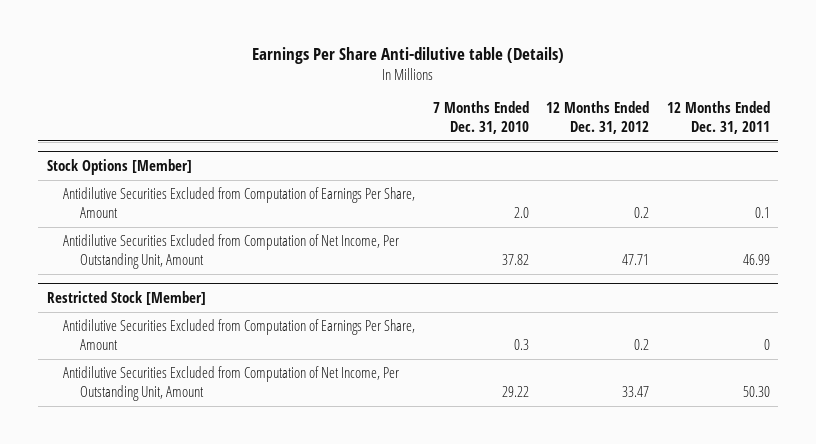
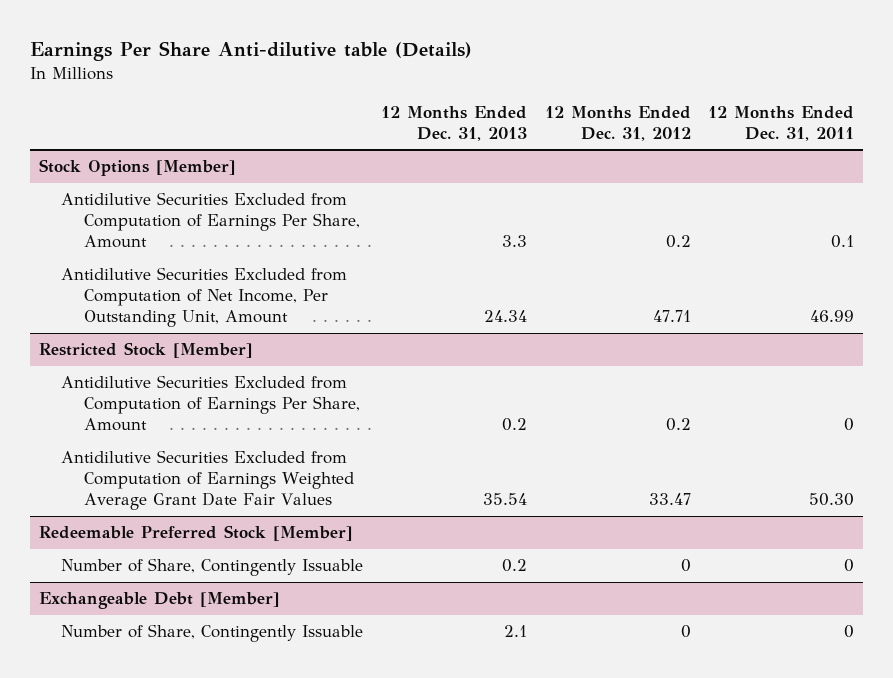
- | 7 Months Ended Dec. 31, 2010 | 12 Months Ended Dec. 31, 2012 | 12 Months Ended Dec. 31, 2011
+ | 12 Months Ended Dec. 31, 2013 | 12 Months Ended Dec. 31, 2012 | 12 Months Ended Dec. 31, 2011
@ Restricted Stock [Member]
- Antidilutive Securities Excluded from Computation of Net Income, Per Outstanding Unit, Amount | 29.22 | 33.47 | 50.30
+ Antidilutive Securities Excluded from Computation of Earnings Weighted Average Grant Date Fair Values | 35.54 | 33.47 | 50.30
+ Redeemable Preferred Stock [Member]
+ Number of Share, Contingently Issuable | 0.2 | 0 | 0
+ Exchangeable Debt [Member]
+ Number of Share, Contingently Issuable | 2.1 | 0 | 0

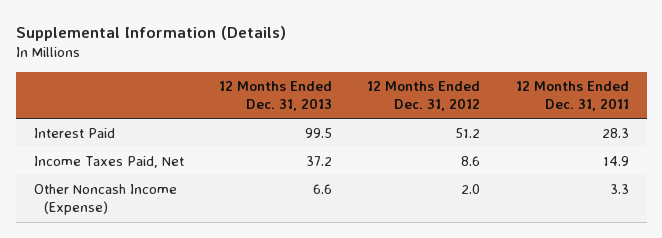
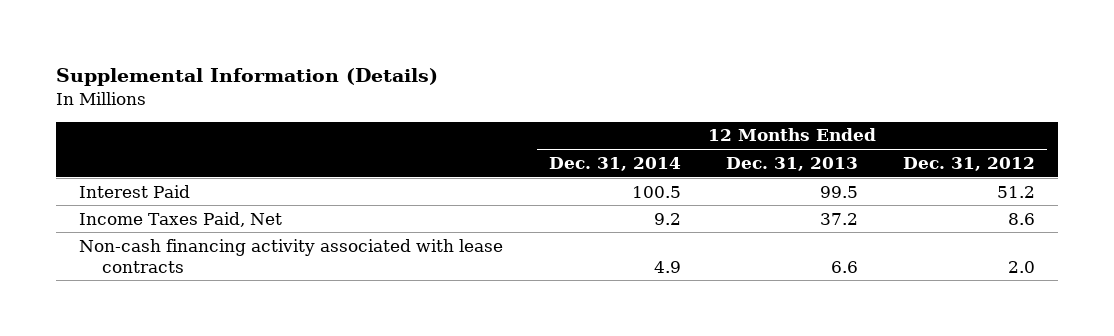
- | 12 Months Ended Dec. 31, 2013 | 12 Months Ended Dec. 31, 2012 | 12 Months Ended Dec. 31, 2011
+ | 12 Months Ended Dec. 31, 2014 | 12 Months Ended Dec. 31, 2013 | 12 Months Ended Dec. 31, 2012
- Other Noncash Income (Expense) | 6.6 | 2.0 | 3.3
+ Non-cash financing activity associated with lease contracts | 4.9 | 6.6 | 2.0

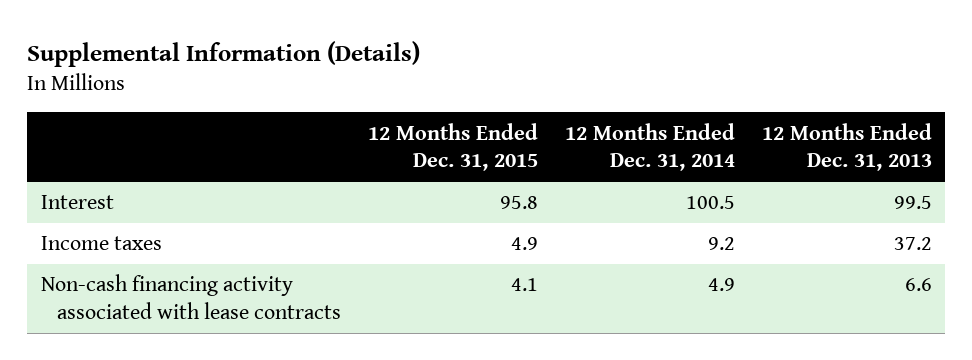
- | 12 Months Ended Dec. 31, 2014 | 12 Months Ended Dec. 31, 2013 | 12 Months Ended Dec. 31, 2012
+ | 12 Months Ended Dec. 31, 2015 | 12 Months Ended Dec. 31, 2014 | 12 Months Ended Dec. 31, 2013
- Interest Paid | 100.5 | 99.5 | 51.2
- Income Taxes Paid, Net | 9.2 | 37.2 | 8.6
+ Interest | 95.8 | 100.5 | 99.5
+ Income taxes | 4.9 | 9.2 | 37.2

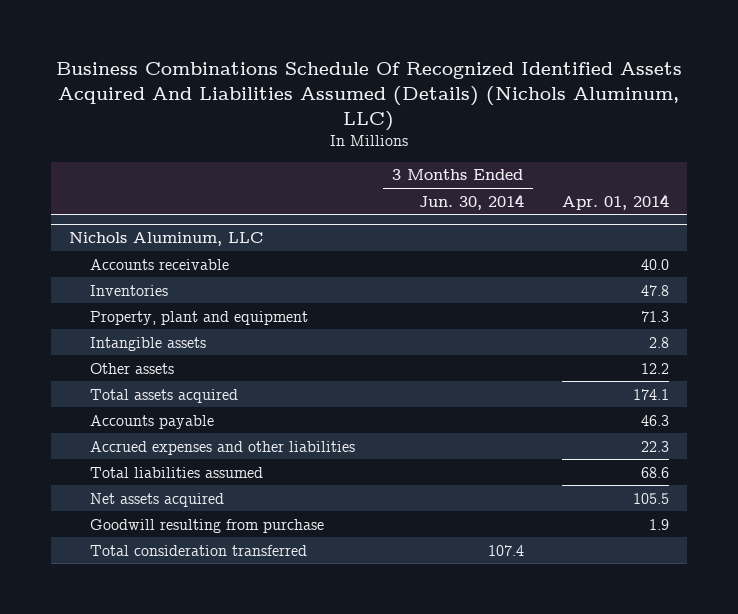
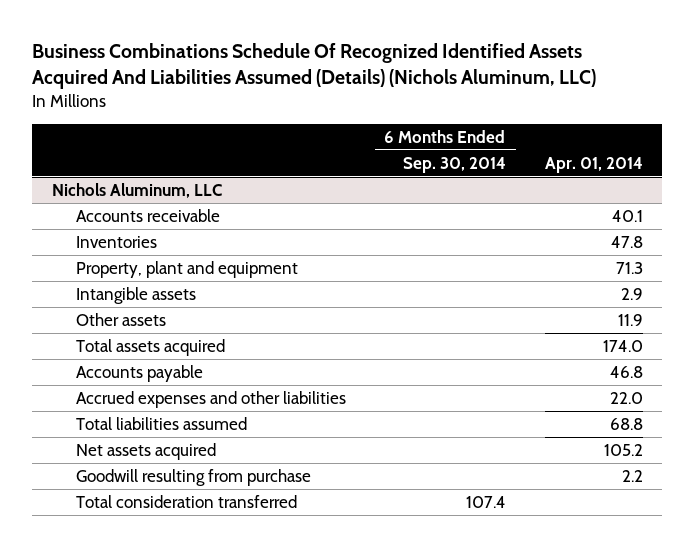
- | 3 Months Ended Jun. 30, 2014 | Apr. 01, 2014
+ | 6 Months Ended Sep. 30, 2014 | Apr. 01, 2014
@ Nichols Aluminum, LLC
- Accounts receivable | | 40.0
+ Accounts receivable | | 40.1
- Intangible assets | | 2.8
- Other assets | | 12.2
- Total assets acquired | | 174.1
- Accounts payable | | 46.3
- Accrued expenses and other liabilities | | 22.3
- Total liabilities assumed | | 68.6
- Net assets acquired | | 105.5
- Goodwill resulting from purchase | | 1.9
+ Intangible assets | | 2.9
+ Other assets | | 11.9
+ Total assets acquired | | 174.0
+ Accounts payable | | 46.8
+ Accrued expenses and other liabilities | | 22.0
+ Total liabilities assumed | | 68.8
+ Net assets acquired | | 105.2
+ Goodwill resulting from purchase | | 2.2

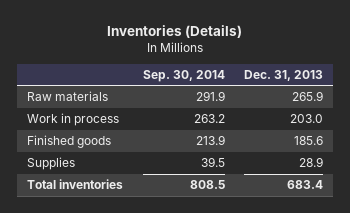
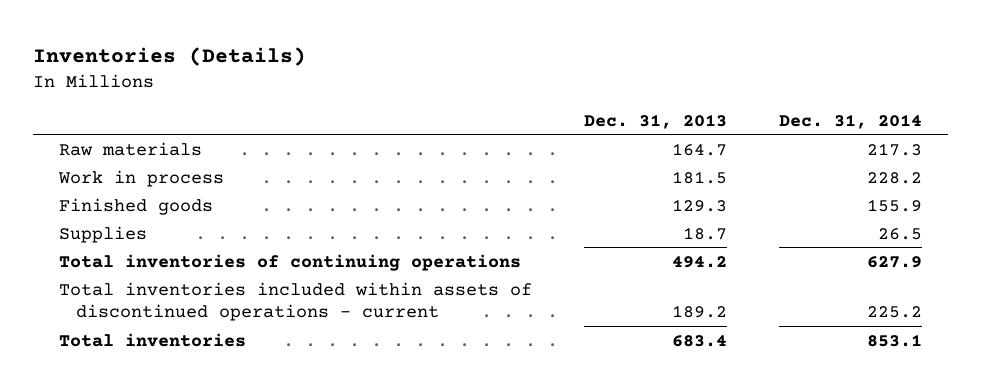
- | Sep. 30, 2014 | Dec. 31, 2013
+ | Dec. 31, 2013 | Dec. 31, 2014
- Raw materials | 291.9 | 265.9
- Work in process | 263.2 | 203.0
- Finished goods | 213.9 | 185.6
- Supplies | 39.5 | 28.9
+ Raw materials | 164.7 | 217.3
+ Work in process | 181.5 | 228.2
+ Finished goods | 129.3 | 155.9
+ Supplies | 18.7 | 26.5
+ Total inventories of continuing operations | 494.2 | 627.9
+ Total inventories included within assets of discontinued operations - current | 189.2 | 225.2

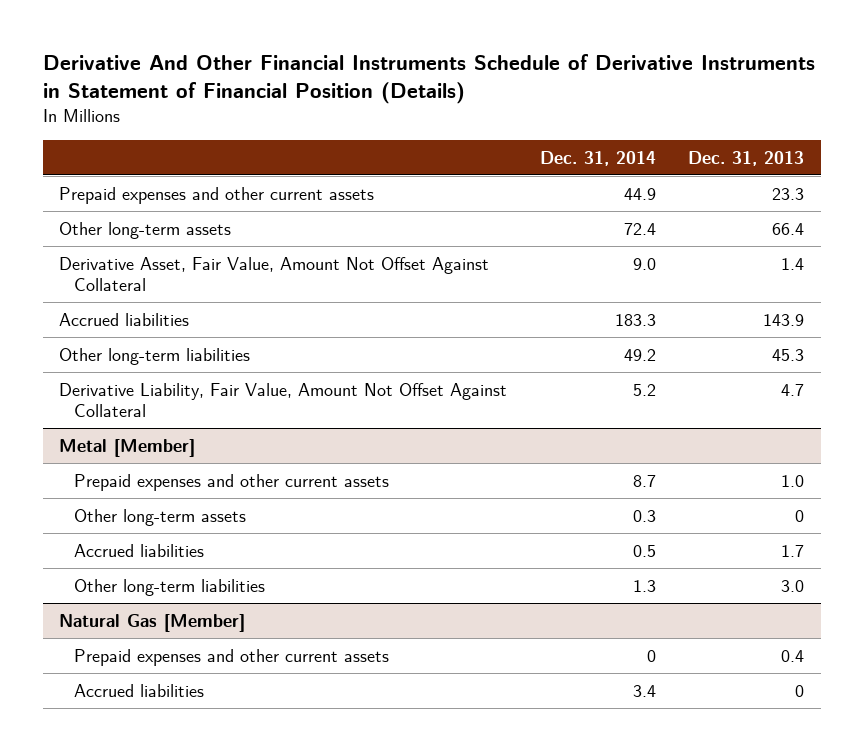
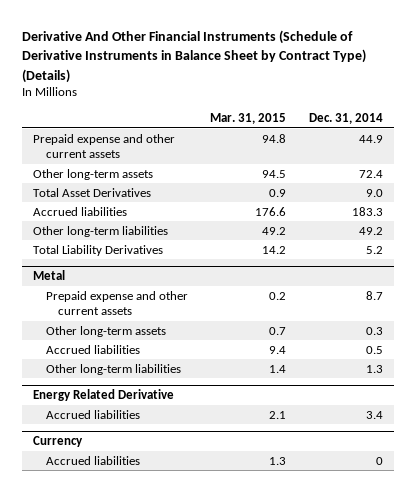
- Derivative And Other Financial Instruments Schedule of Derivative Instruments in Statement of Financial Position (Details)
+ Derivative And Other Financial Instruments (Schedule of Derivative Instruments in Balance Sheet by Contract Type) (Details)
- | Dec. 31, 2014 | Dec. 31, 2013
+ | Mar. 31, 2015 | Dec. 31, 2014
- Prepaid expenses and other current assets | 44.9 | 23.3
+ Prepaid expense and other current assets | 94.8 | 44.9
- Derivative Asset, Fair Value, Amount Not Offset Against Collateral | 9.0 | 1.4
+ Total Asset Derivatives | 0.9 | 9.0
- Derivative Liability, Fair Value, Amount Not Offset Against Collateral | 5.2 | 4.7
- Metal [Member]
- Prepaid expenses and other current assets | 8.7 | 1.0
+ Total Liability Derivatives | 14.2 | 5.2
+ Metal
+ Prepaid expense and other current assets | 0.2 | 8.7
- Natural Gas [Member]
- Prepaid expenses and other current assets | 0 | 0.4
+ Energy Related Derivative
+ Currency
+ Accrued liabilities | 1.3 | 0

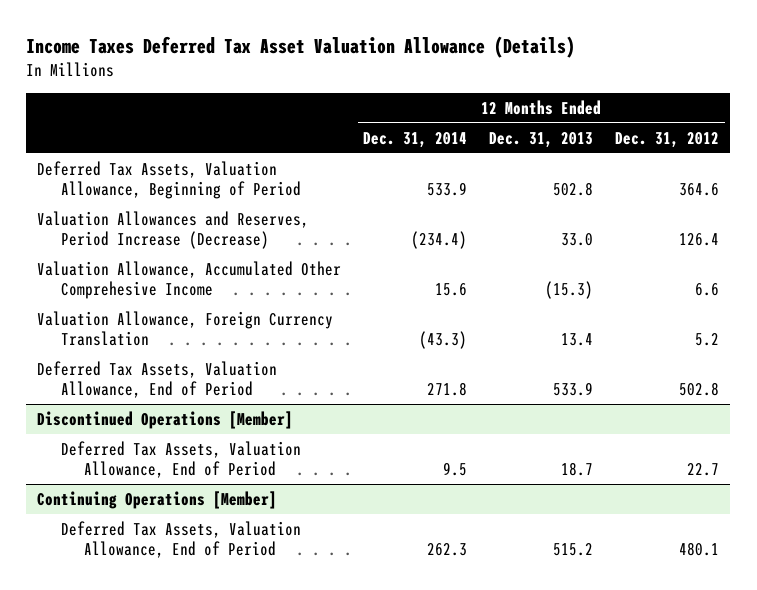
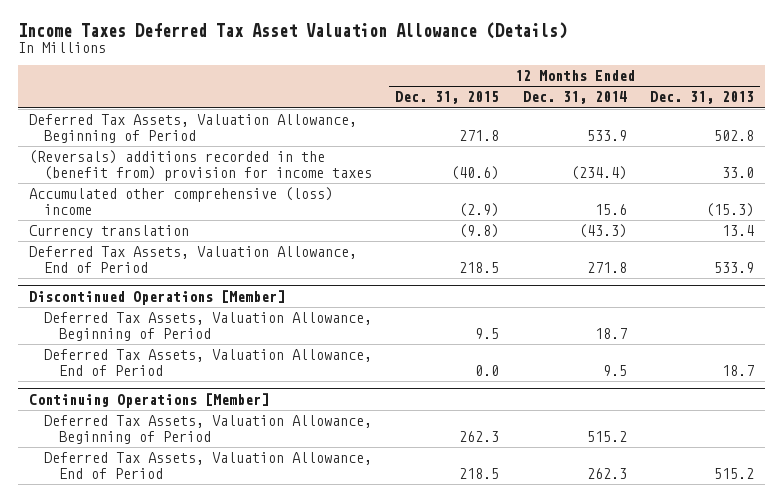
- | 12 Months Ended Dec. 31, 2014 | 12 Months Ended Dec. 31, 2013 | 12 Months Ended Dec. 31, 2012
+ | 12 Months Ended Dec. 31, 2015 | 12 Months Ended Dec. 31, 2014 | 12 Months Ended Dec. 31, 2013
- Valuation Allowances and Reserves, Period Increase (Decrease) | (234.4) | 33.0 | 126.4
- Valuation Allowance, Accumulated Other Comprehesive Income | 15.6 | (15.3) | 6.6
- Valuation Allowance, Foreign Currency Translation | (43.3) | 13.4 | 5.2
+ (Reversals) additions recorded in the (benefit from) provision for income taxes | (40.6) | (234.4) | 33.0
+ Accumulated other comprehensive (loss) income | (2.9) | 15.6 | (15.3)
+ Currency translation | (9.8) | (43.3) | 13.4
@ Discontinued Operations [Member]
+ Deferred Tax Assets, Valuation Allowance, Beginning of Period | 9.5 | 18.7 |
@ Continuing Operations [Member]
+ Deferred Tax Assets, Valuation Allowance, Beginning of Period | 262.3 | 515.2 |

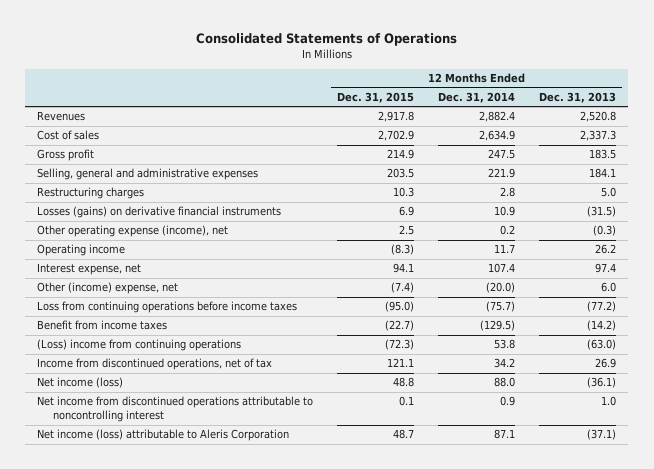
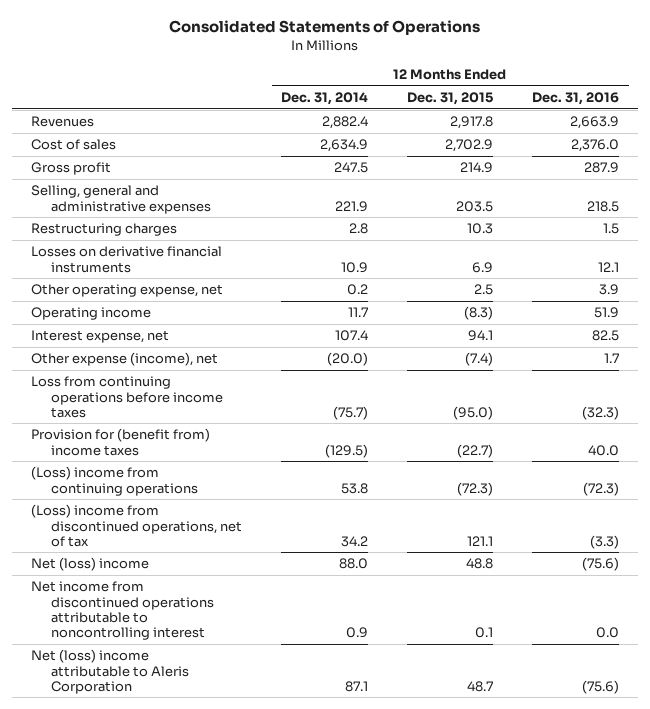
- | 12 Months Ended Dec. 31, 2015 | 12 Months Ended Dec. 31, 2014 | 12 Months Ended Dec. 31, 2013
+ | 12 Months Ended Dec. 31, 2014 | 12 Months Ended Dec. 31, 2015 | 12 Months Ended Dec. 31, 2016
- Losses (gains) on derivative financial instruments | 6.9 | 10.9 | (31.5)
- Other operating expense (income), net | 2.5 | 0.2 | (0.3)
+ Losses on derivative financial instruments | 10.9 | 6.9 | 12.1
+ Other operating expense, net | 0.2 | 2.5 | 3.9
- Other (income) expense, net | (7.4) | (20.0) | 6.0
+ Other expense (income), net | (20.0) | (7.4) | 1.7
- Benefit from income taxes | (22.7) | (129.5) | (14.2)
+ Provision for (benefit from) income taxes | (129.5) | (22.7) | 40.0
- Income from discontinued operations, net of tax | 121.1 | 34.2 | 26.9
- Net income (loss) | 48.8 | 88.0 | (36.1)
+ (Loss) income from discontinued operations, net of tax | 34.2 | 121.1 | (3.3)
+ Net (loss) income | 88.0 | 48.8 | (75.6)
- Net income (loss) attributable to Aleris Corporation | 48.7 | 87.1 | (37.1)
+ Net (loss) income attributable to Aleris Corporation | 87.1 | 48.7 | (75.6)

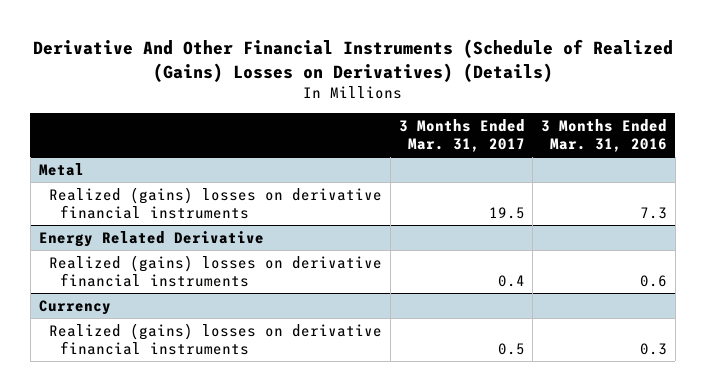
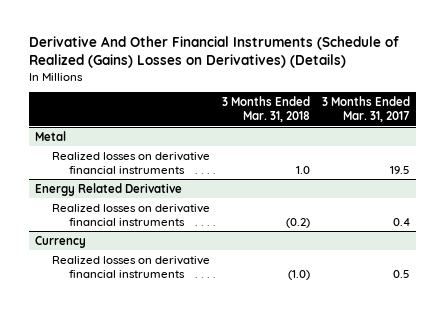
- | 3 Months Ended Mar. 31, 2017 | 3 Months Ended Mar. 31, 2016
+ | 3 Months Ended Mar. 31, 2018 | 3 Months Ended Mar. 31, 2017
@ Metal
- Realized (gains) losses on derivative financial instruments | 19.5 | 7.3
+ Realized losses on derivative financial instruments | 1.0 | 19.5
@ Energy Related Derivative
- Realized (gains) losses on derivative financial instruments | 0.4 | 0.6
+ Realized losses on derivative financial instruments | (0.2) | 0.4
@ Currency
- Realized (gains) losses on derivative financial instruments | 0.5 | 0.3
+ Realized losses on derivative financial instruments | (1.0) | 0.5

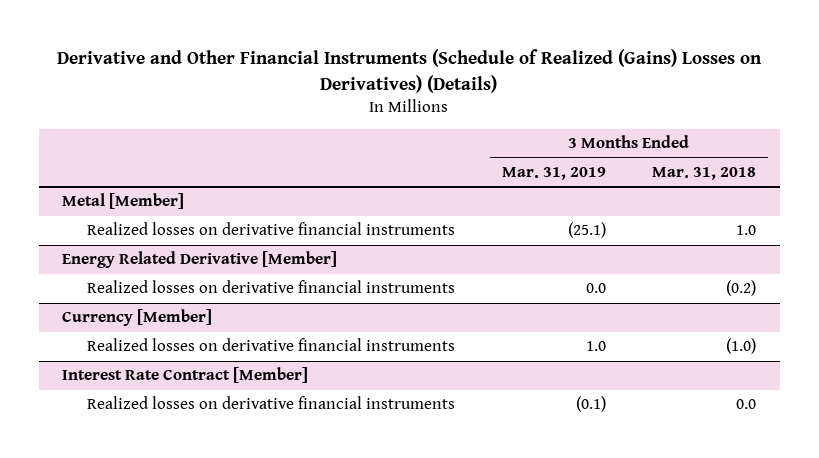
- Derivative And Other Financial Instruments (Schedule of Realized (Gains) Losses on Derivatives) (Details)
+ Derivative and Other Financial Instruments (Schedule of Realized (Gains) Losses on Derivatives) (Details)
- | 3 Months Ended Mar. 31, 2018 | 3 Months Ended Mar. 31, 2017
+ | 3 Months Ended Mar. 31, 2019 | 3 Months Ended Mar. 31, 2018
- Metal
+ Metal [Member]
- Energy Related Derivative
+ Energy Related Derivative [Member]
- Currency
+ Currency [Member]
+ Interest Rate Contract [Member]
+ Realized losses on derivative financial instruments | (0.1) | 0.0

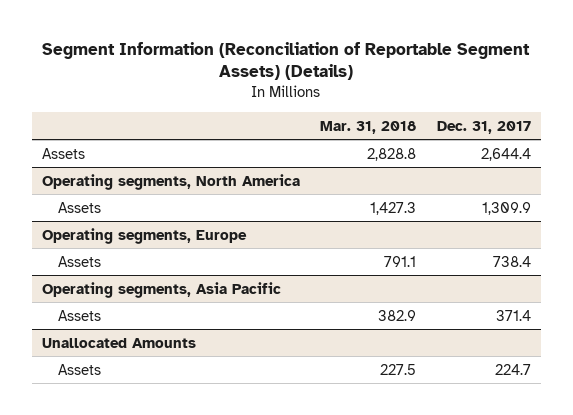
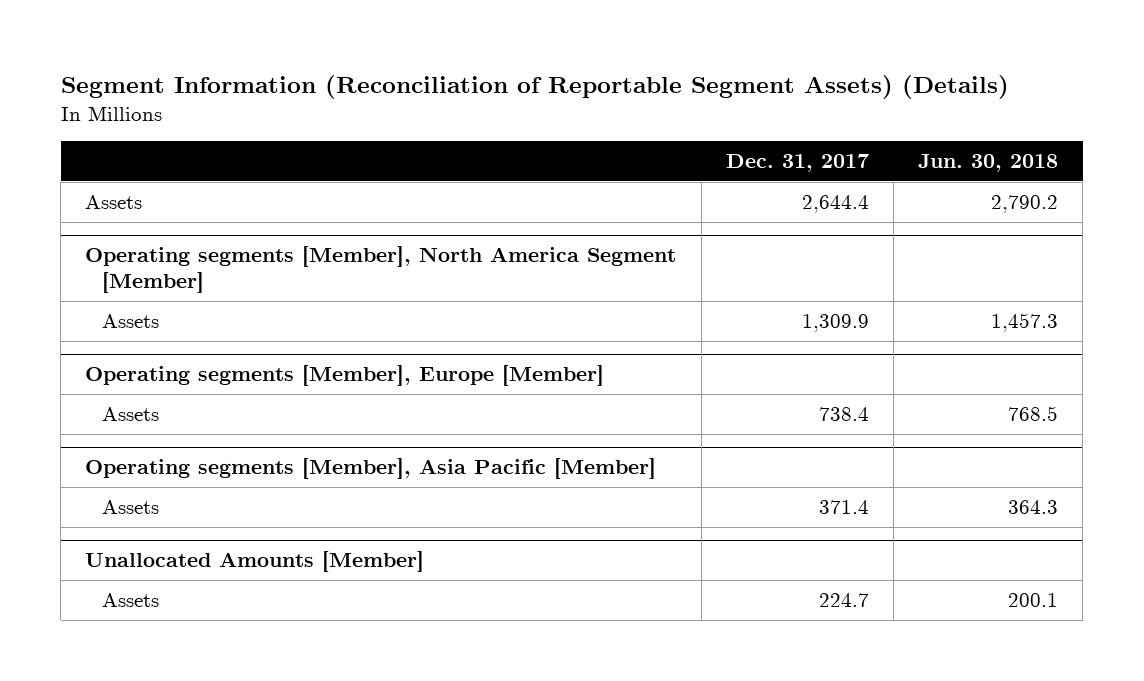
- | Mar. 31, 2018 | Dec. 31, 2017
+ | Dec. 31, 2017 | Jun. 30, 2018
- Operating segments, North America
+ Operating segments [Member], North America Segment [Member]
- Operating segments, Europe
+ Operating segments [Member], Europe [Member]
- Operating segments, Asia Pacific
+ Operating segments [Member], Asia Pacific [Member]
- Unallocated Amounts
+ Unallocated Amounts [Member]

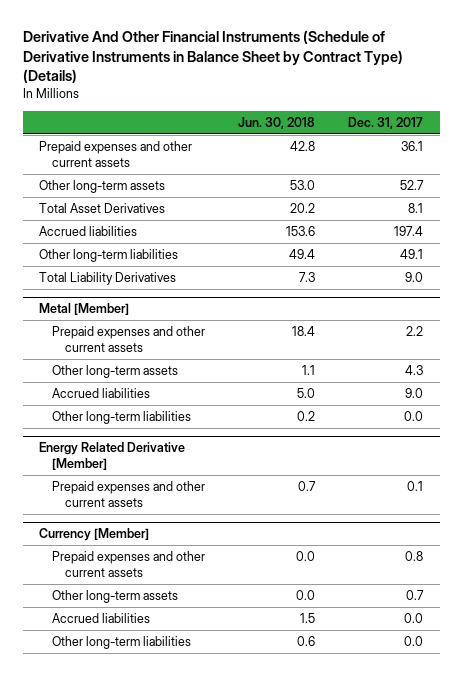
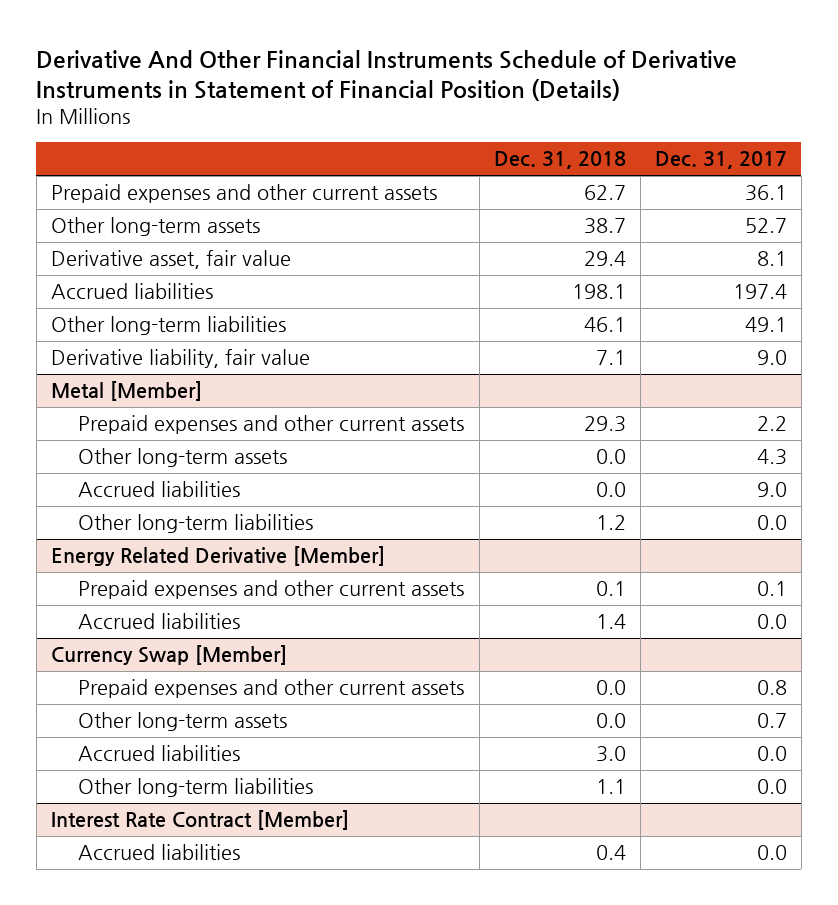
- Derivative And Other Financial Instruments (Schedule of Derivative Instruments in Balance Sheet by Contract Type) (Details)
+ Derivative And Other Financial Instruments Schedule of Derivative Instruments in Statement of Financial Position (Details)
- | Jun. 30, 2018 | Dec. 31, 2017
+ | Dec. 31, 2018 | Dec. 31, 2017
- Total Asset Derivatives | 20.2 | 8.1
+ Derivative asset, fair value | 29.4 | 8.1
- Total Liability Derivatives | 7.3 | 9.0
+ Derivative liability, fair value | 7.1 | 9.0
- Currency [Member]
@ Energy Related Derivative [Member]
+ Accrued liabilities | 1.4 | 0.0
+ Currency Swap [Member]
+ Interest Rate Contract [Member]
+ Accrued liabilities | 0.4 | 0.0

